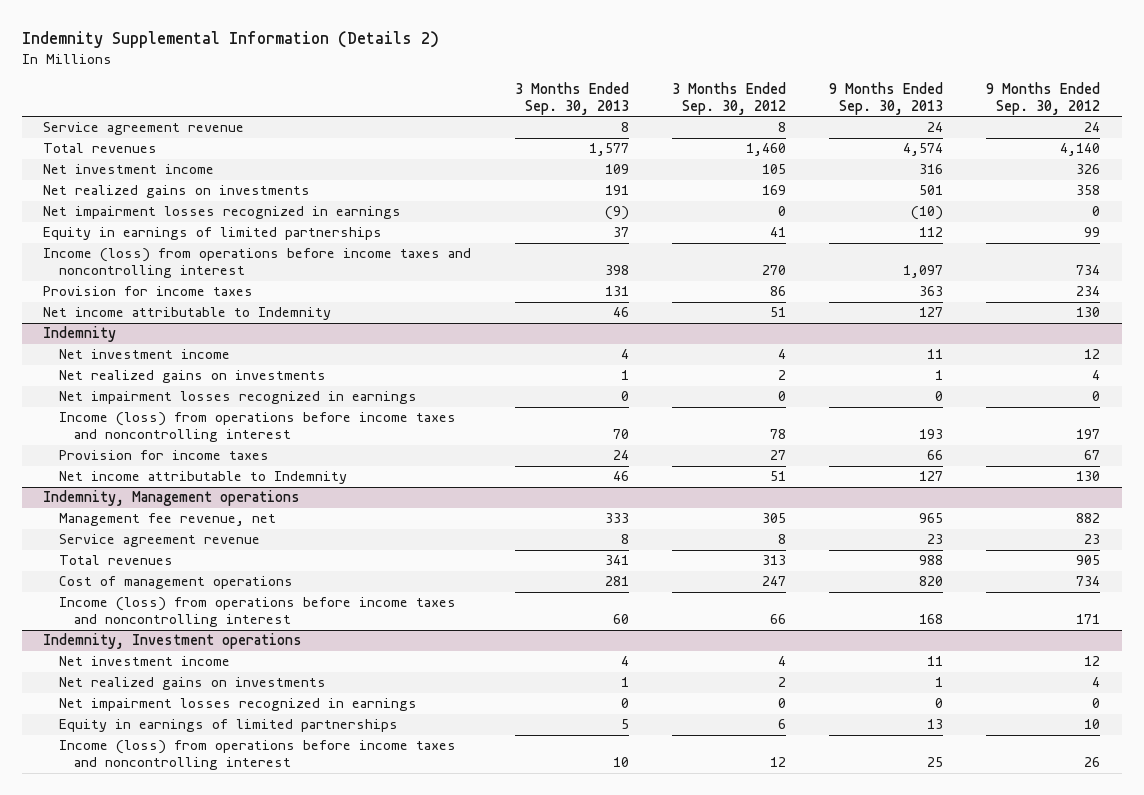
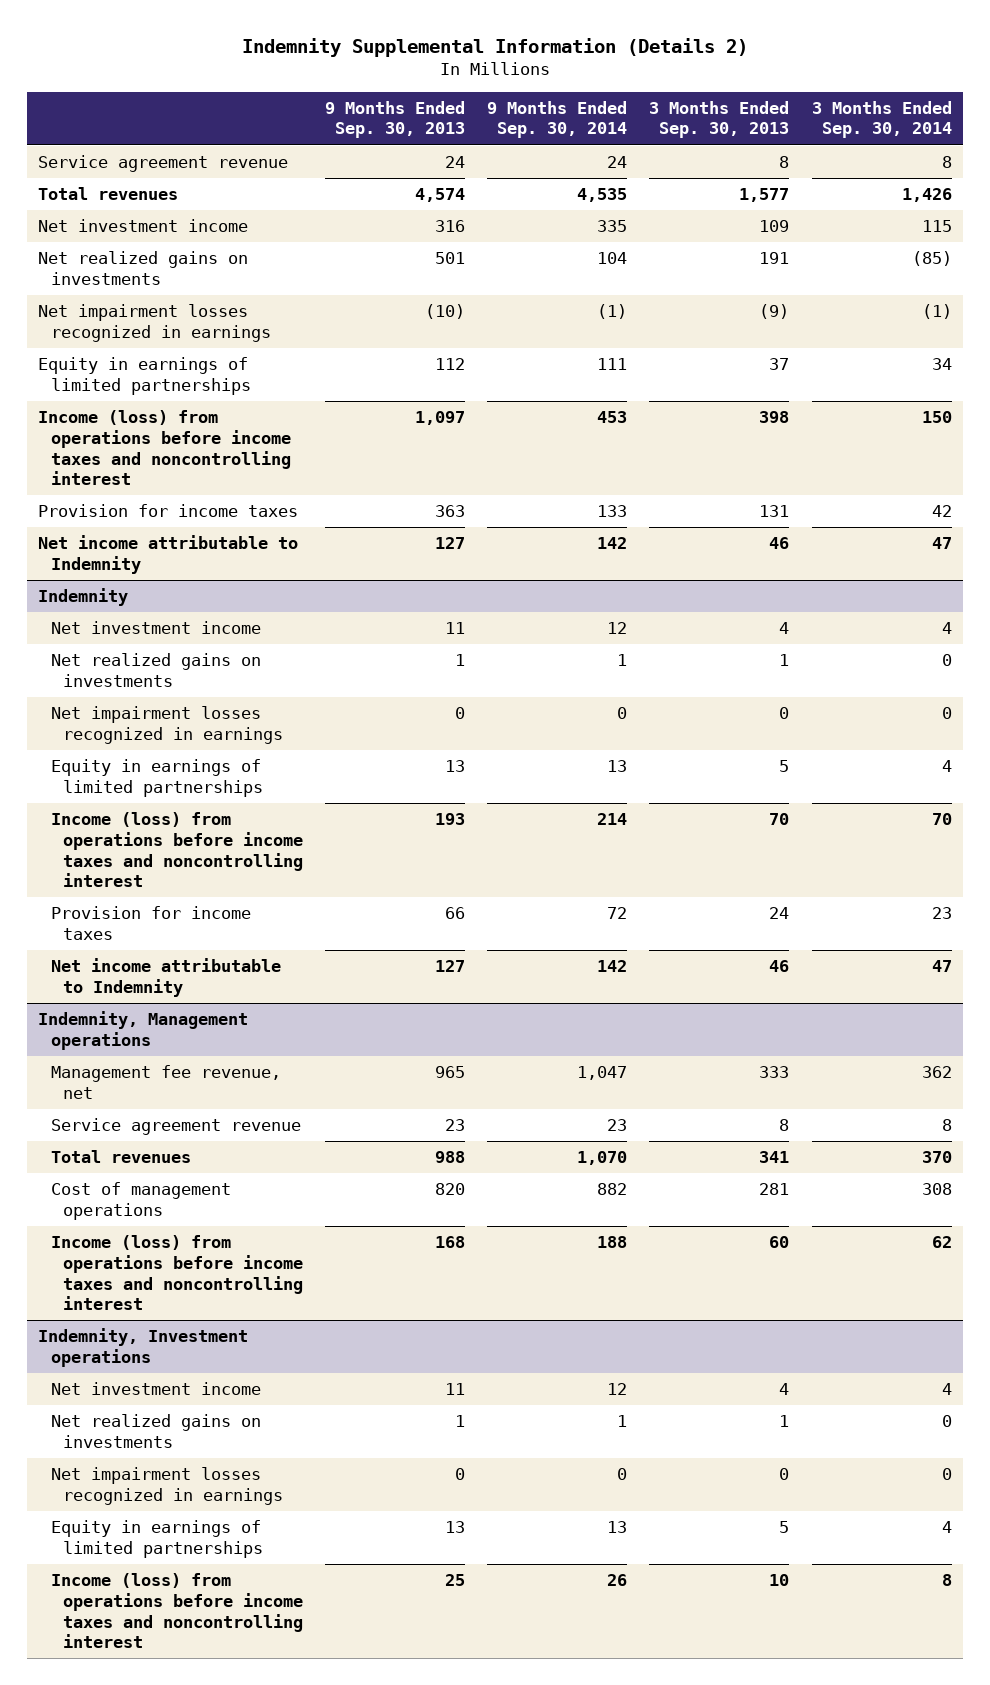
- | 3 Months Ended Sep. 30, 2013 | 3 Months Ended Sep. 30, 2012 | 9 Months Ended Sep. 30, 2013 | 9 Months Ended Sep. 30, 2012
+ | 9 Months Ended Sep. 30, 2013 | 9 Months Ended Sep. 30, 2014 | 3 Months Ended Sep. 30, 2013 | 3 Months Ended Sep. 30, 2014
@ Indemnity
+ Equity in earnings of limited partnerships | 13 | 13 | 5 | 4

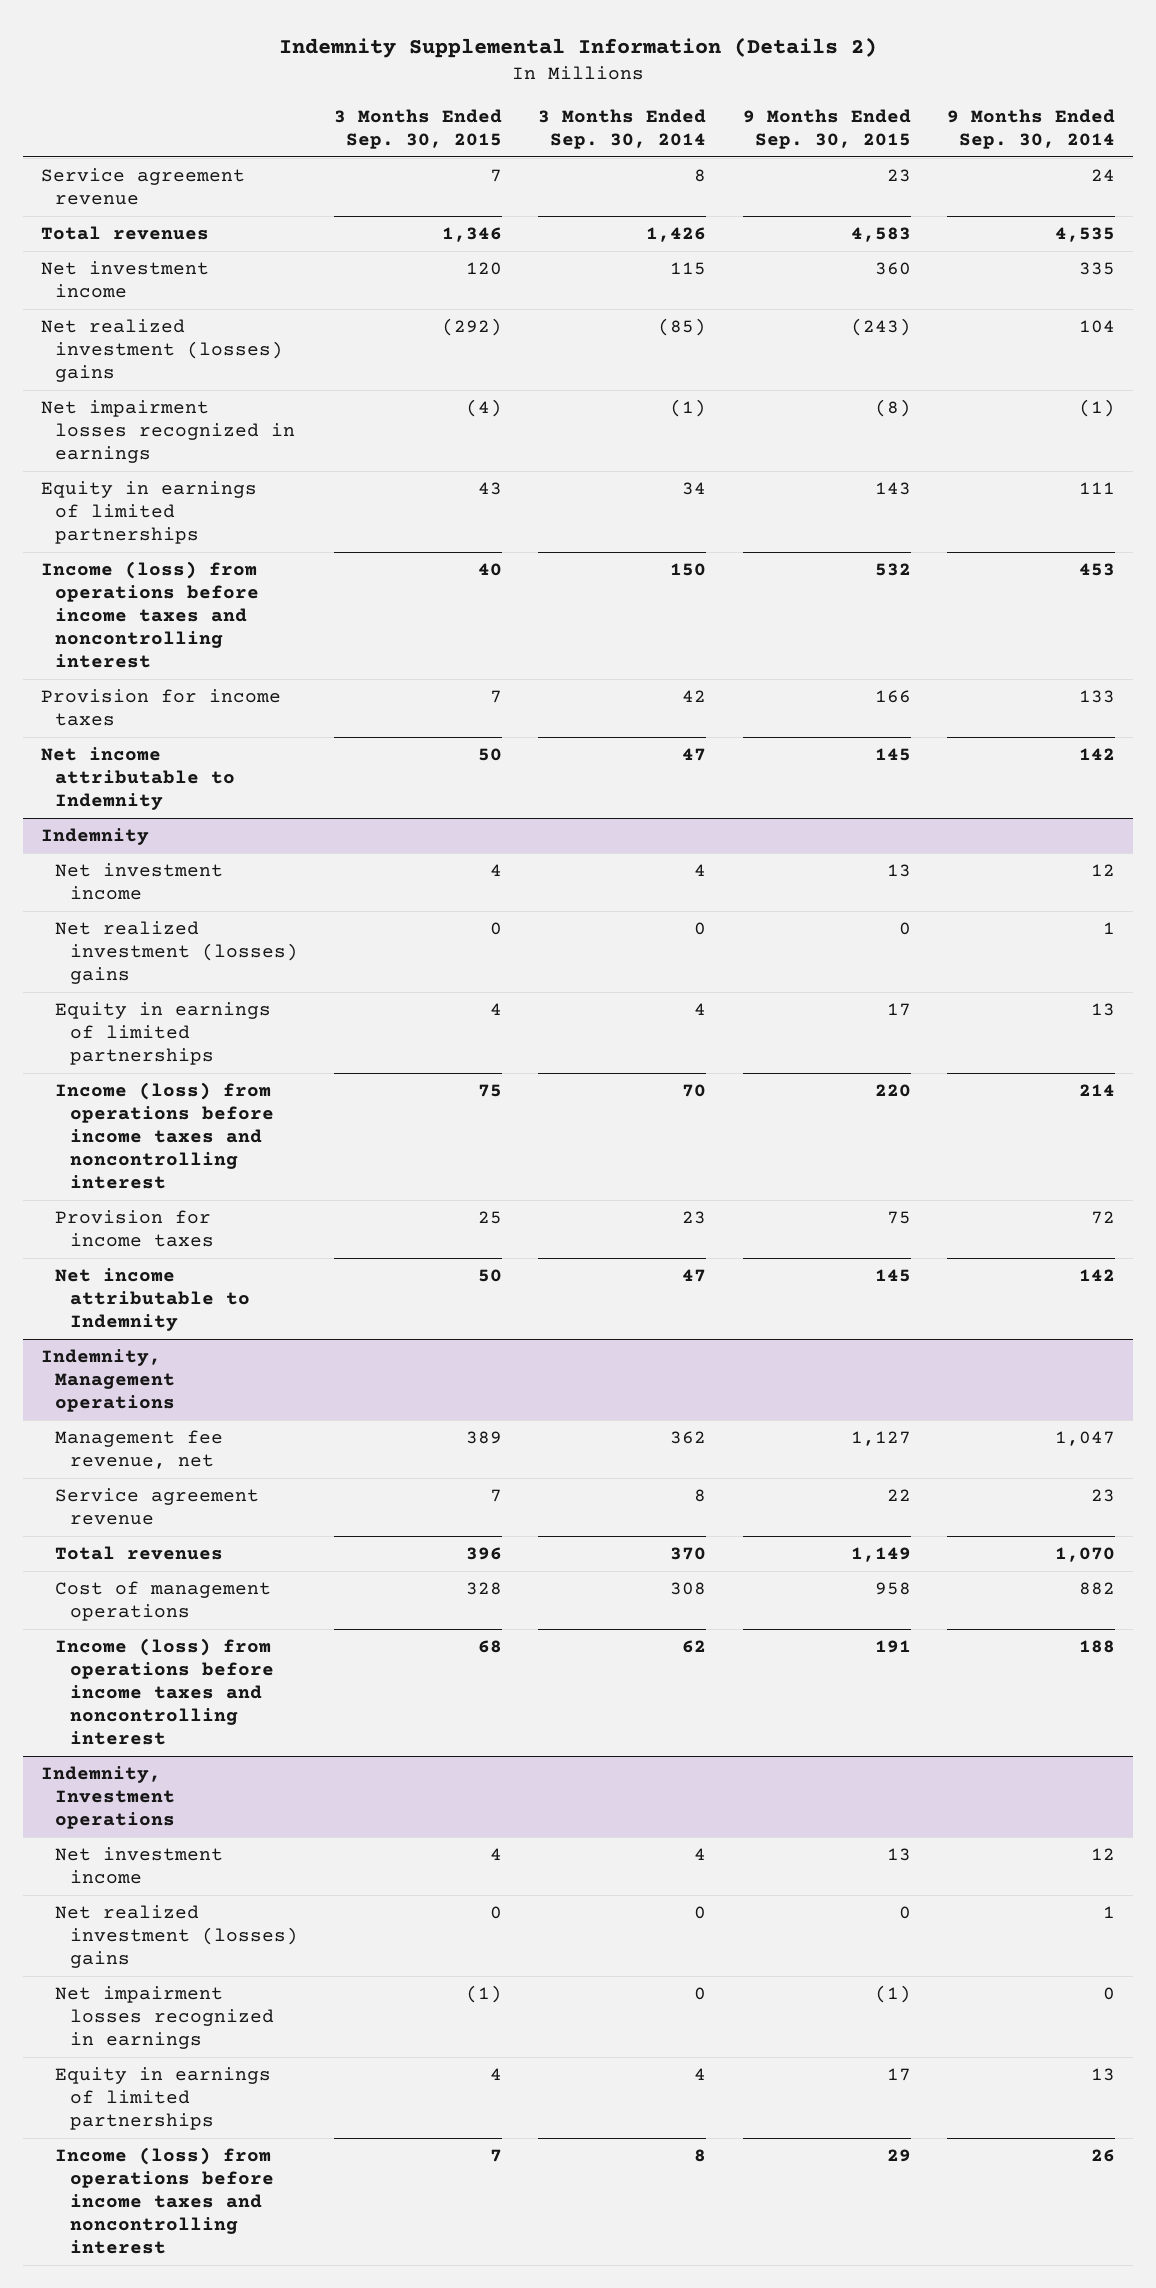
- | 9 Months Ended Sep. 30, 2013 | 9 Months Ended Sep. 30, 2014 | 3 Months Ended Sep. 30, 2013 | 3 Months Ended Sep. 30, 2014
+ | 3 Months Ended Sep. 30, 2015 | 3 Months Ended Sep. 30, 2014 | 9 Months Ended Sep. 30, 2015 | 9 Months Ended Sep. 30, 2014
- Net realized gains on investments | 501 | 104 | 191 | (85)
+ Net realized investment (losses) gains | (292) | (85) | (243) | 104
@ Indemnity
- Net realized gains on investments | 1 | 1 | 1 | 0
- Net impairment losses recognized in earnings | 0 | 0 | 0 | 0
+ Net realized investment (losses) gains | 0 | 0 | 0 | 1
@ Indemnity, Investment operations
- Net realized gains on investments | 1 | 1 | 1 | 0
+ Net realized investment (losses) gains | 0 | 0 | 0 | 1

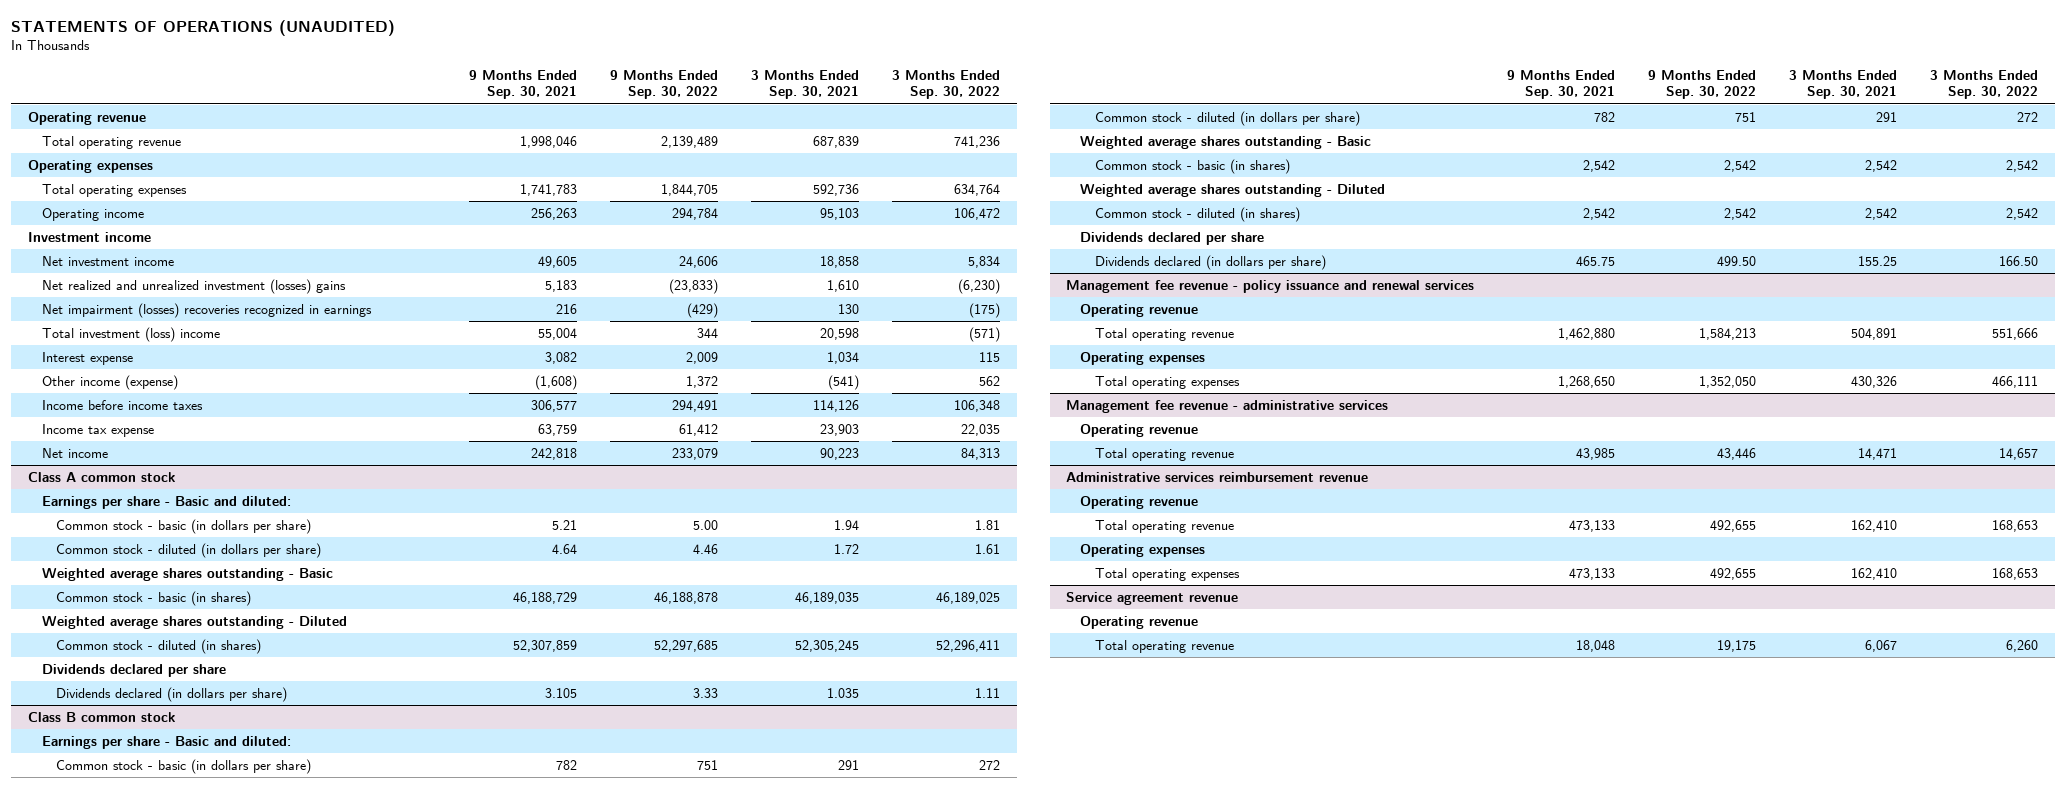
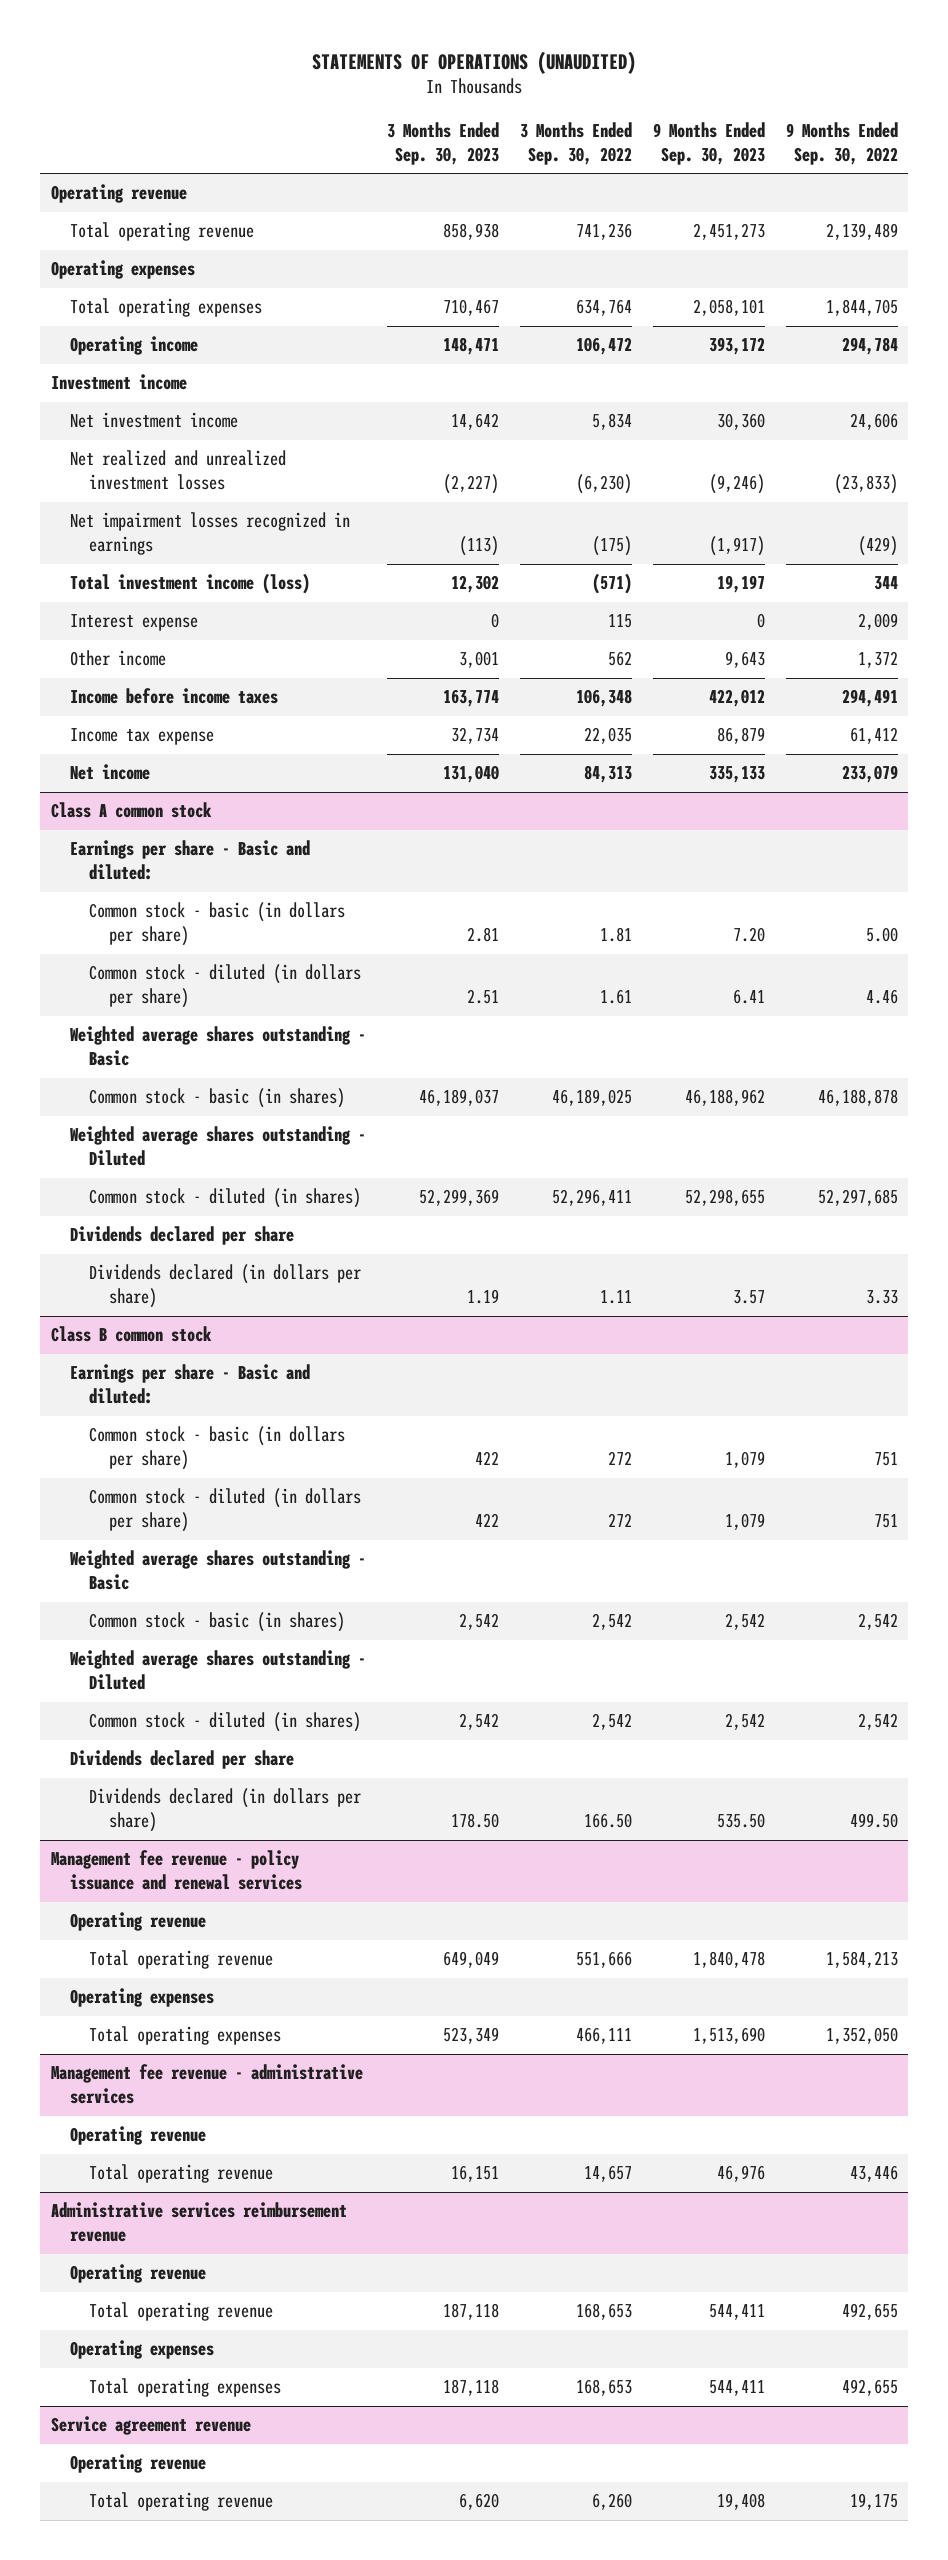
- | 9 Months Ended Sep. 30, 2021 | 9 Months Ended Sep. 30, 2022 | 3 Months Ended Sep. 30, 2021 | 3 Months Ended Sep. 30, 2022
+ | 3 Months Ended Sep. 30, 2023 | 3 Months Ended Sep. 30, 2022 | 9 Months Ended Sep. 30, 2023 | 9 Months Ended Sep. 30, 2022
- Net realized and unrealized investment (losses) gains | 5,183 | (23,833) | 1,610 | (6,230)
- Net impairment (losses) recoveries recognized in earnings | 216 | (429) | 130 | (175)
- Total investment (loss) income | 55,004 | 344 | 20,598 | (571)
+ Net realized and unrealized investment losses | (2,227) | (6,230) | (9,246) | (23,833)
+ Net impairment losses recognized in earnings | (113) | (175) | (1,917) | (429)
+ Total investment income (loss) | 12,302 | (571) | 19,197 | 344
- Other income (expense) | (1,608) | 1,372 | (541) | 562
+ Other income | 3,001 | 562 | 9,643 | 1,372

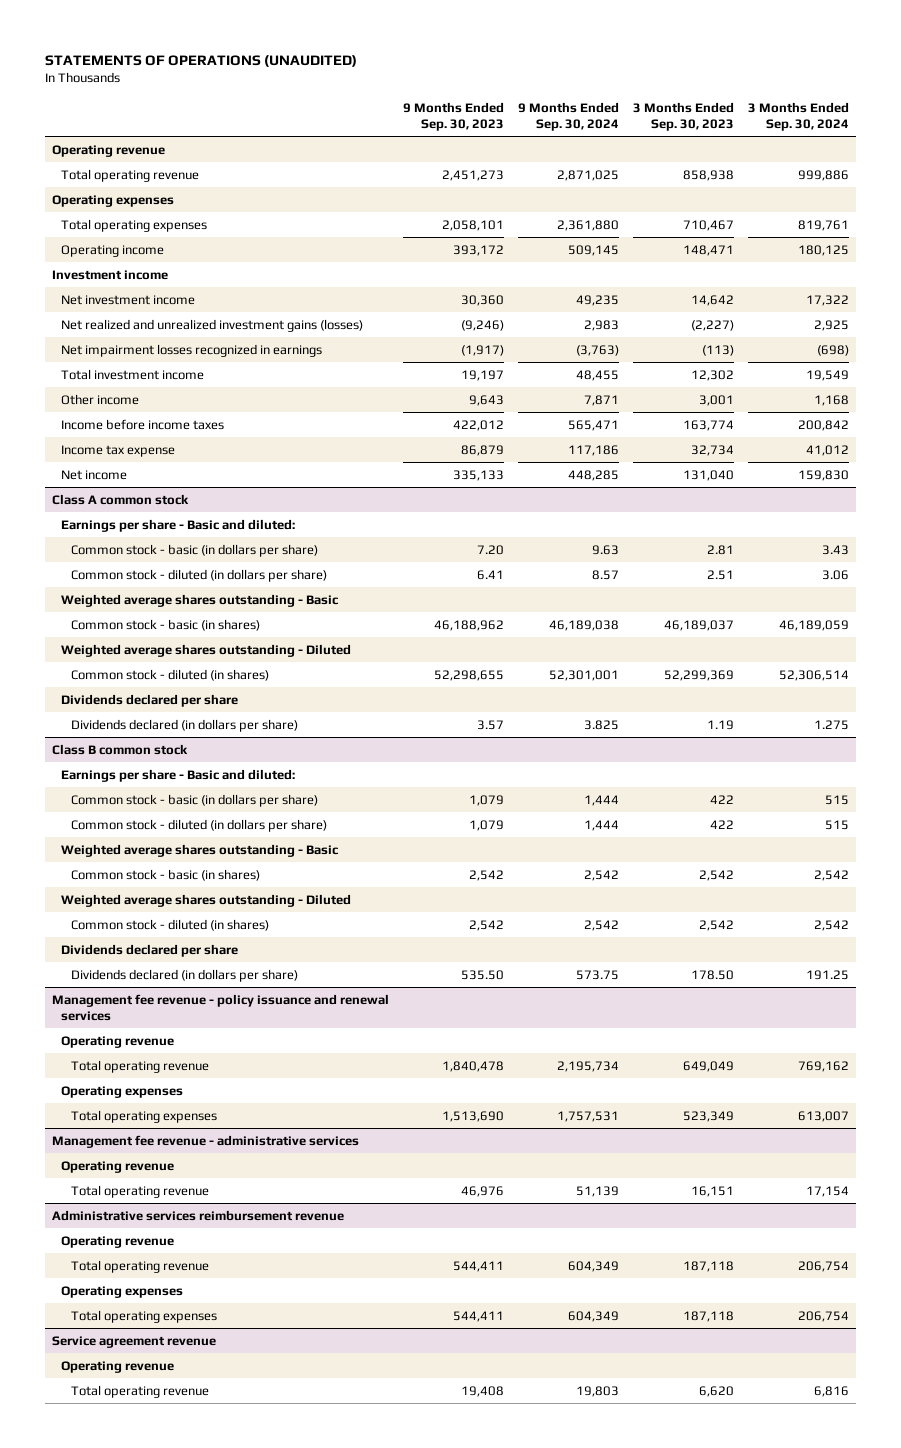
- | 3 Months Ended Sep. 30, 2023 | 3 Months Ended Sep. 30, 2022 | 9 Months Ended Sep. 30, 2023 | 9 Months Ended Sep. 30, 2022
+ | 9 Months Ended Sep. 30, 2023 | 9 Months Ended Sep. 30, 2024 | 3 Months Ended Sep. 30, 2023 | 3 Months Ended Sep. 30, 2024
- Net realized and unrealized investment losses | (2,227) | (6,230) | (9,246) | (23,833)
+ Net realized and unrealized investment gains (losses) | (9,246) | 2,983 | (2,227) | 2,925
- Total investment income (loss) | 12,302 | (571) | 19,197 | 344
- Interest expense | 0 | 115 | 0 | 2,009
+ Total investment income | 19,197 | 48,455 | 12,302 | 19,549

